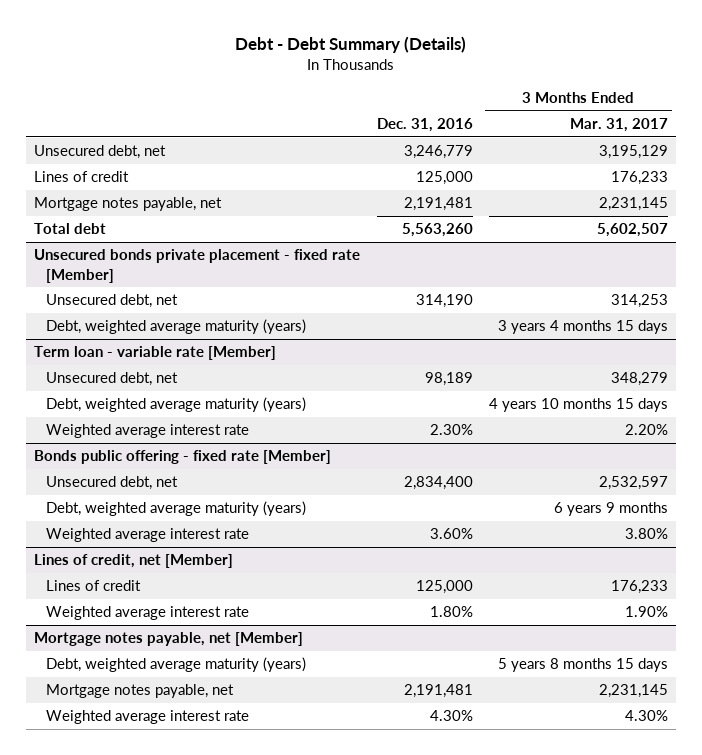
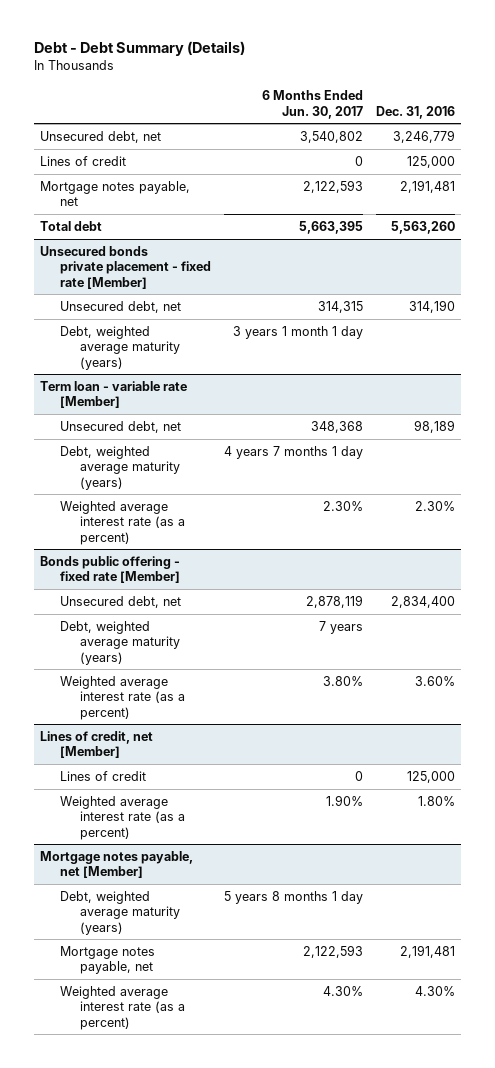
- | Dec. 31, 2016 | 3 Months Ended Mar. 31, 2017
+ | 6 Months Ended Jun. 30, 2017 | Dec. 31, 2016
@ Term loan - variable rate [Member]
- Weighted average interest rate | 2.30% | 2.20%
+ Weighted average interest rate (as a percent) | 2.30% | 2.30%
@ Bonds public offering - fixed rate [Member]
- Weighted average interest rate | 3.60% | 3.80%
+ Weighted average interest rate (as a percent) | 3.80% | 3.60%
@ Lines of credit, net [Member]
- Weighted average interest rate | 1.80% | 1.90%
+ Weighted average interest rate (as a percent) | 1.90% | 1.80%
@ Mortgage notes payable, net [Member]
- Weighted average interest rate | 4.30% | 4.30%
+ Weighted average interest rate (as a percent) | 4.30% | 4.30%

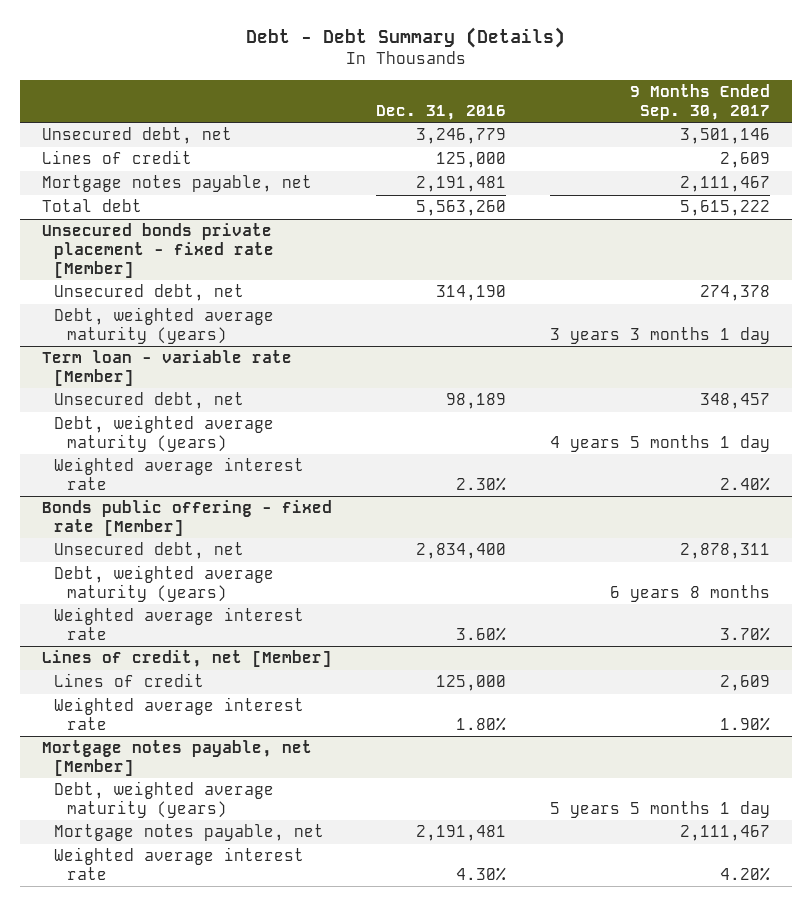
- | 6 Months Ended Jun. 30, 2017 | Dec. 31, 2016
+ | Dec. 31, 2016 | 9 Months Ended Sep. 30, 2017
@ Term loan - variable rate [Member]
- Weighted average interest rate (as a percent) | 2.30% | 2.30%
+ Weighted average interest rate | 2.30% | 2.40%
@ Bonds public offering - fixed rate [Member]
- Weighted average interest rate (as a percent) | 3.80% | 3.60%
+ Weighted average interest rate | 3.60% | 3.70%
@ Lines of credit, net [Member]
- Weighted average interest rate (as a percent) | 1.90% | 1.80%
+ Weighted average interest rate | 1.80% | 1.90%
@ Mortgage notes payable, net [Member]
- Weighted average interest rate (as a percent) | 4.30% | 4.30%
+ Weighted average interest rate | 4.30% | 4.20%

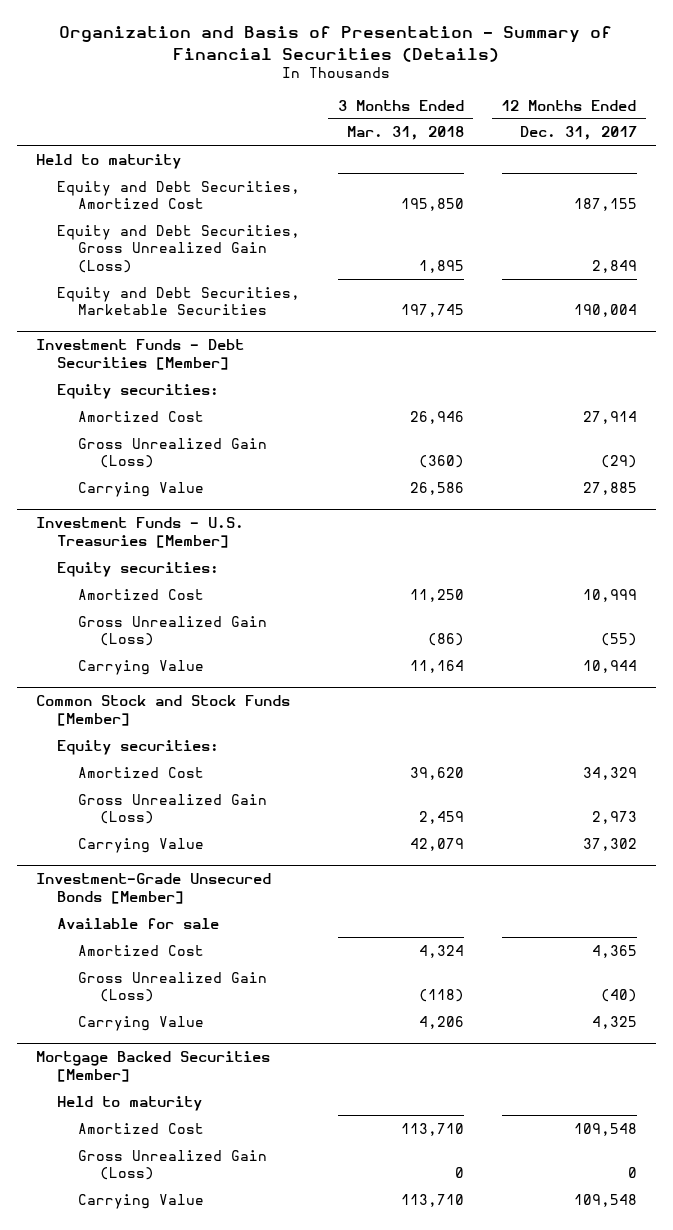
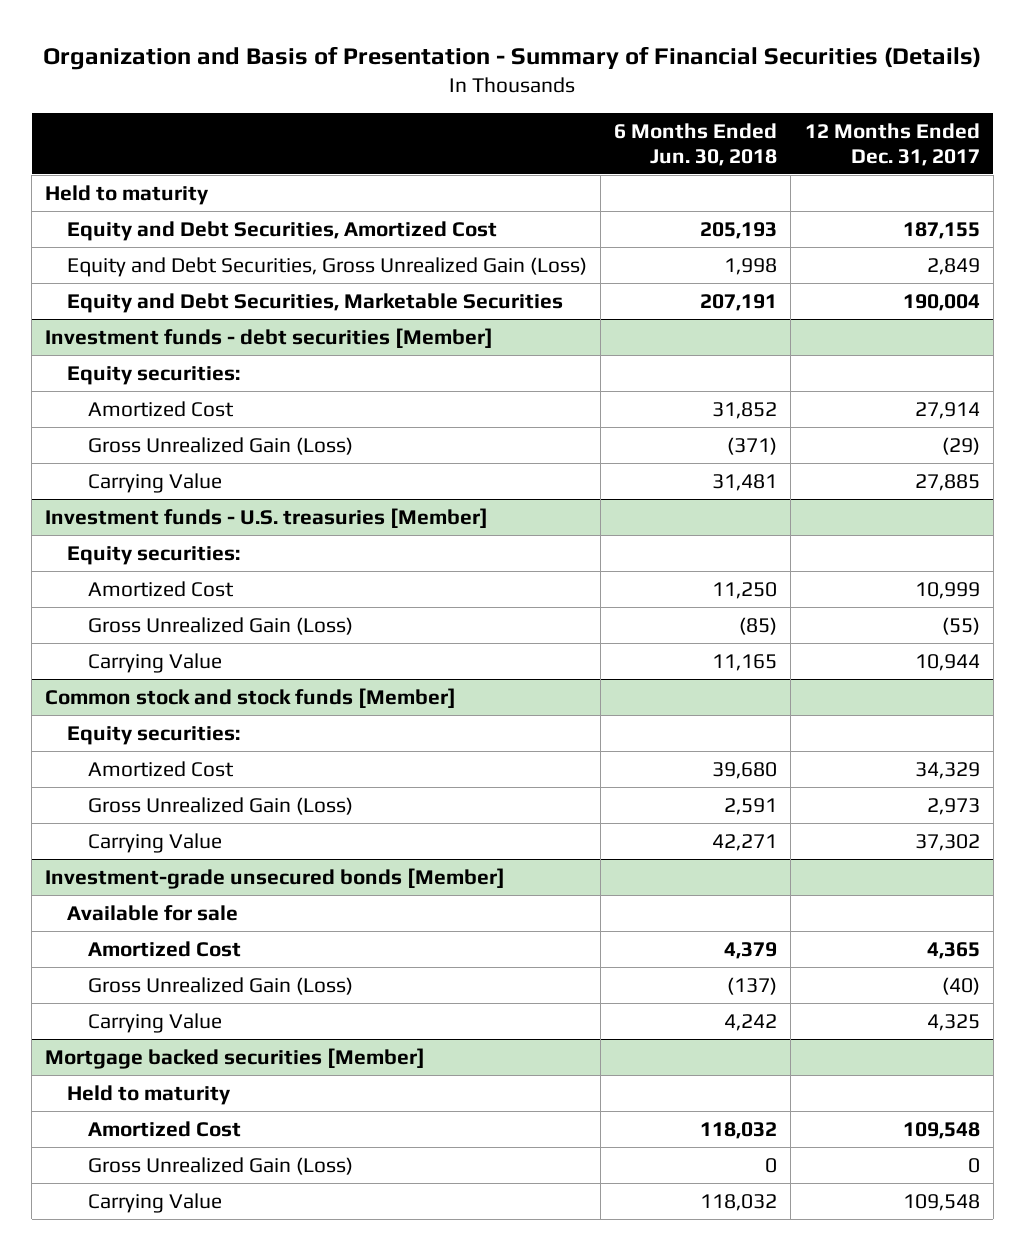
- | 3 Months Ended Mar. 31, 2018 | 12 Months Ended Dec. 31, 2017
+ | 6 Months Ended Jun. 30, 2018 | 12 Months Ended Dec. 31, 2017
- Investment Funds - Debt Securities [Member]
+ Investment funds - debt securities [Member]
- Investment Funds - U.S. Treasuries [Member]
+ Investment funds - U.S. treasuries [Member]
- Common Stock and Stock Funds [Member]
+ Common stock and stock funds [Member]
- Investment-Grade Unsecured Bonds [Member]
+ Investment-grade unsecured bonds [Member]
- Mortgage Backed Securities [Member]
+ Mortgage backed securities [Member]

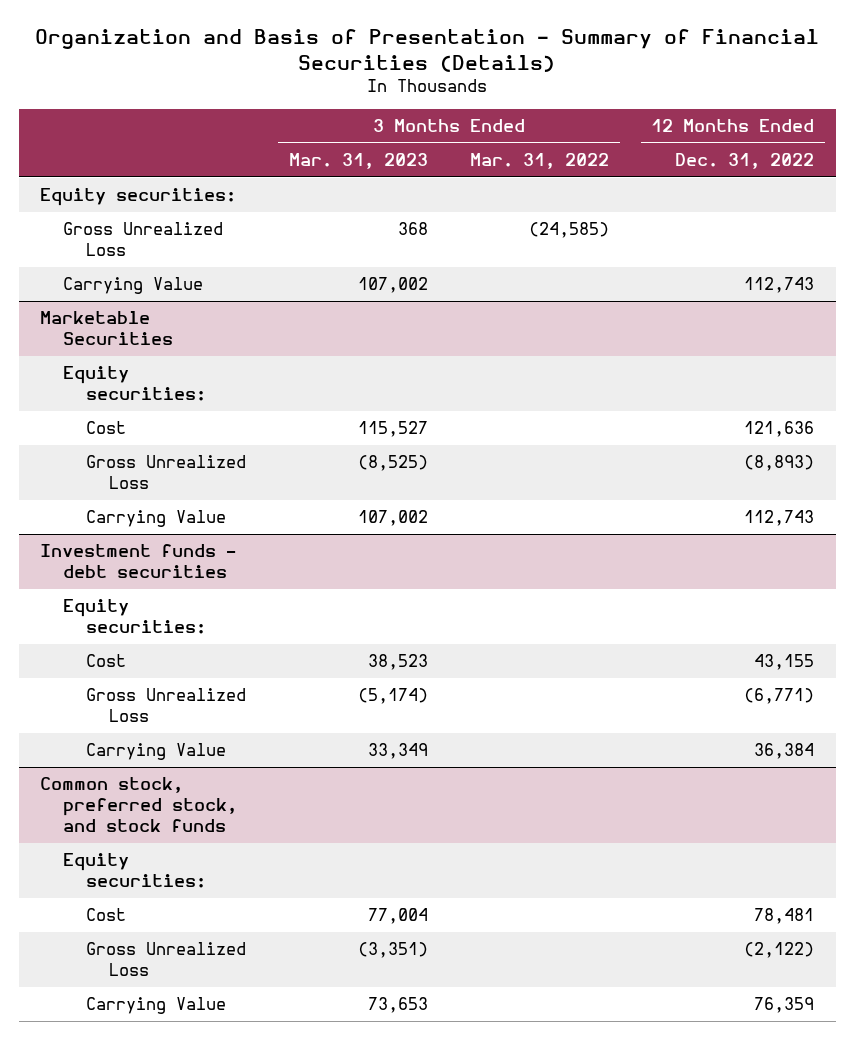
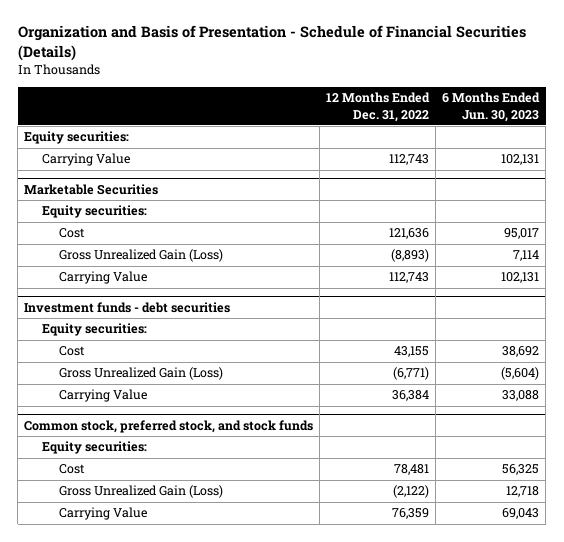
- Organization and Basis of Presentation - Summary of Financial Securities (Details)
+ Organization and Basis of Presentation - Schedule of Financial Securities (Details)
- | 3 Months Ended Mar. 31, 2023 | 3 Months Ended Mar. 31, 2022 | 12 Months Ended Dec. 31, 2022
+ | 12 Months Ended Dec. 31, 2022 | 6 Months Ended Jun. 30, 2023
- Gross Unrealized Loss | 368 | (24,585) |
@ Marketable Securities
- Gross Unrealized Loss | (8,525) | | (8,893)
+ Gross Unrealized Gain (Loss) | (8,893) | 7,114
@ Investment funds - debt securities
- Gross Unrealized Loss | (5,174) | | (6,771)
+ Gross Unrealized Gain (Loss) | (6,771) | (5,604)
@ Common stock, preferred stock, and stock funds
- Gross Unrealized Loss | (3,351) | | (2,122)
+ Gross Unrealized Gain (Loss) | (2,122) | 12,718

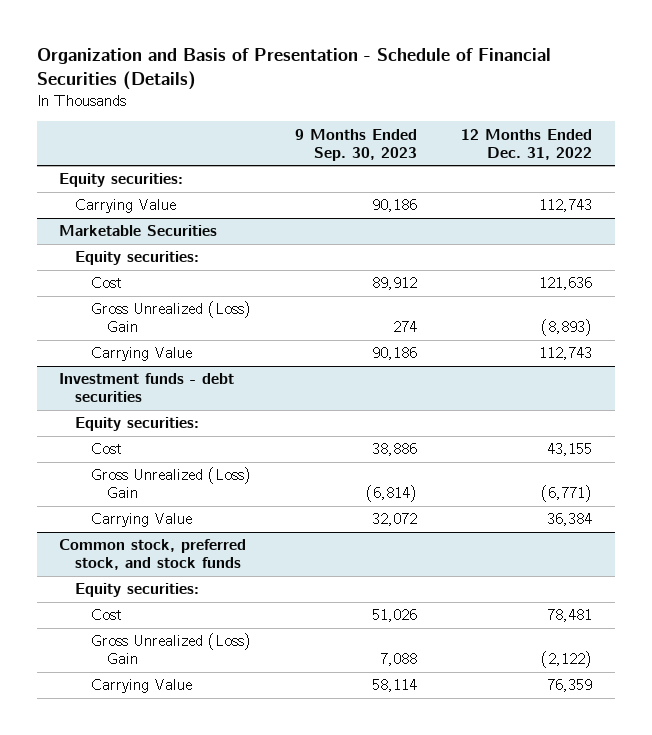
- | 12 Months Ended Dec. 31, 2022 | 6 Months Ended Jun. 30, 2023
+ | 9 Months Ended Sep. 30, 2023 | 12 Months Ended Dec. 31, 2022
@ Marketable Securities
- Gross Unrealized Gain (Loss) | (8,893) | 7,114
+ Gross Unrealized (Loss) Gain | 274 | (8,893)
@ Investment funds - debt securities
- Gross Unrealized Gain (Loss) | (6,771) | (5,604)
+ Gross Unrealized (Loss) Gain | (6,814) | (6,771)
@ Common stock, preferred stock, and stock funds
- Gross Unrealized Gain (Loss) | (2,122) | 12,718
+ Gross Unrealized (Loss) Gain | 7,088 | (2,122)

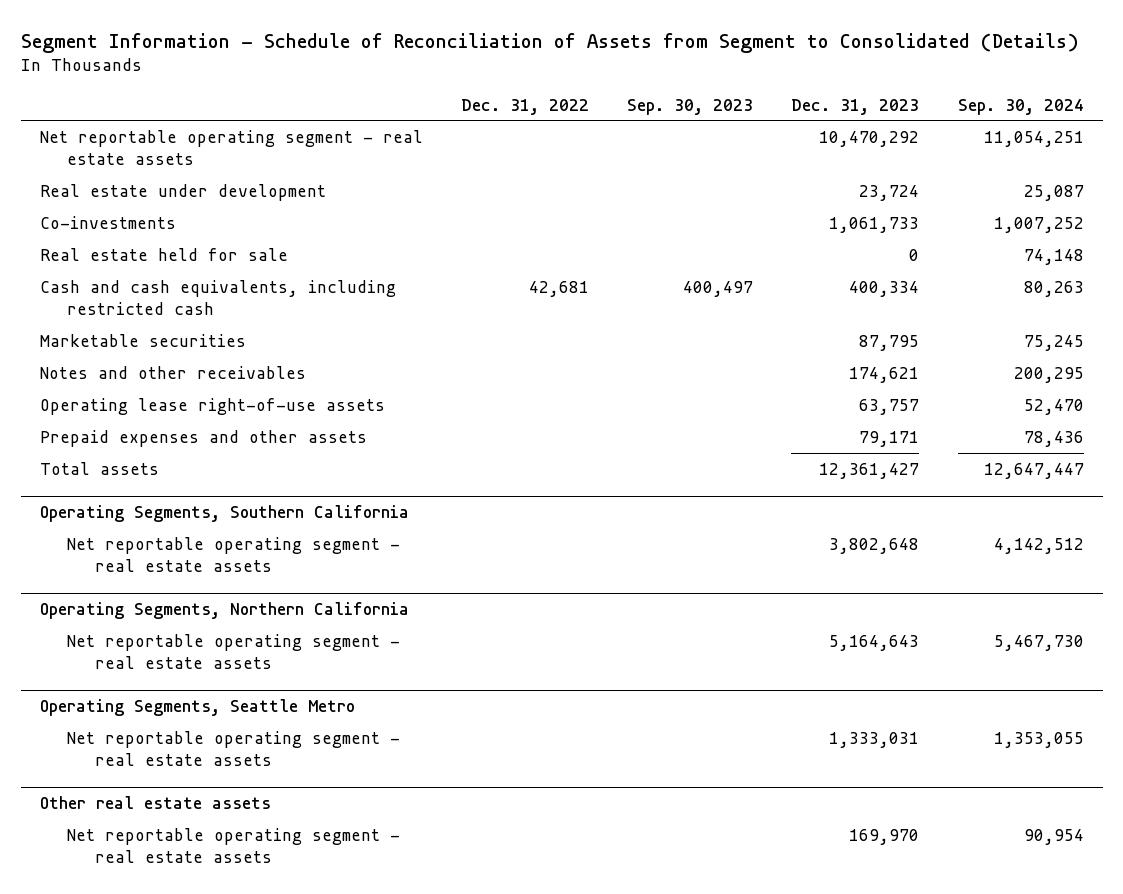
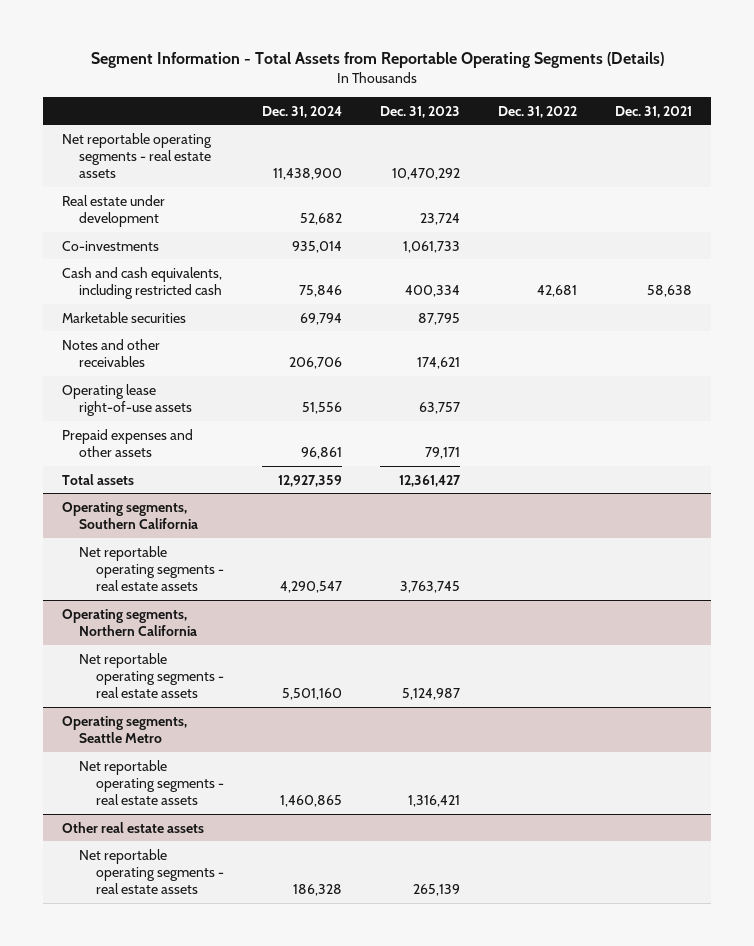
- Segment Information - Schedule of Reconciliation of Assets from Segment to Consolidated (Details)
+ Segment Information - Total Assets from Reportable Operating Segments (Details)
- | Dec. 31, 2022 | Sep. 30, 2023 | Dec. 31, 2023 | Sep. 30, 2024
+ | Dec. 31, 2024 | Dec. 31, 2023 | Dec. 31, 2022 | Dec. 31, 2021
- Net reportable operating segment - real estate assets | | | 10,470,292 | 11,054,251
+ Net reportable operating segments - real estate assets | 11,438,900 | 10,470,292 | |
- Real estate held for sale | | | 0 | 74,148
- Operating Segments, Southern California
- Net reportable operating segment - real estate assets | | | 3,802,648 | 4,142,512
- Operating Segments, Northern California
- Net reportable operating segment - real estate assets | | | 5,164,643 | 5,467,730
- Operating Segments, Seattle Metro
- Net reportable operating segment - real estate assets | | | 1,333,031 | 1,353,055
+ Operating segments, Southern California
+ Net reportable operating segments - real estate assets | 4,290,547 | 3,763,745 | |
+ Operating segments, Northern California
+ Net reportable operating segments - real estate assets | 5,501,160 | 5,124,987 | |
+ Operating segments, Seattle Metro
+ Net reportable operating segments - real estate assets | 1,460,865 | 1,316,421 | |
@ Other real estate assets
- Net reportable operating segment - real estate assets | | | 169,970 | 90,954
+ Net reportable operating segments - real estate assets | 186,328 | 265,139 | |

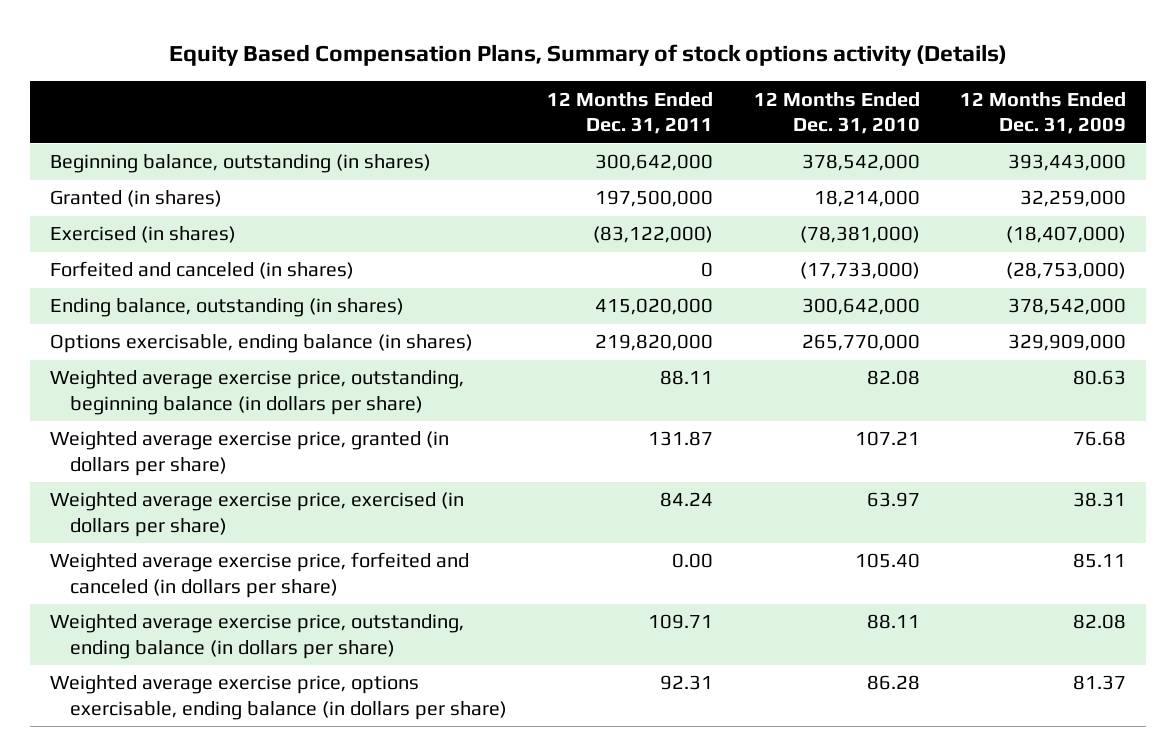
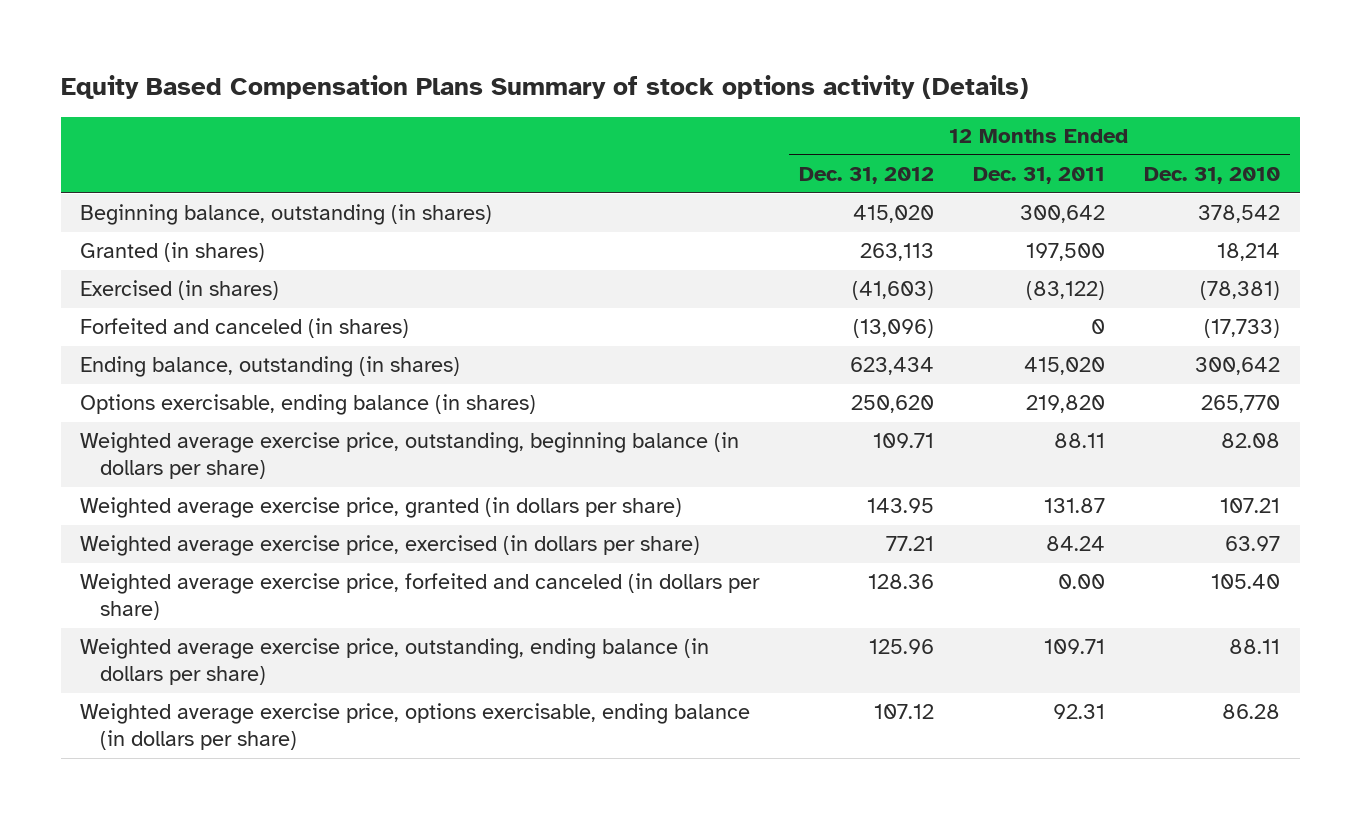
- Equity Based Compensation Plans, Summary of stock options activity (Details)
+ Equity Based Compensation Plans Summary of stock options activity (Details)
- | 12 Months Ended Dec. 31, 2011 | 12 Months Ended Dec. 31, 2010 | 12 Months Ended Dec. 31, 2009
+ | 12 Months Ended Dec. 31, 2012 | 12 Months Ended Dec. 31, 2011 | 12 Months Ended Dec. 31, 2010
- Beginning balance, outstanding (in shares) | 300,642,000 | 378,542,000 | 393,443,000
- Granted (in shares) | 197,500,000 | 18,214,000 | 32,259,000
- Exercised (in shares) | (83,122,000) | (78,381,000) | (18,407,000)
- Forfeited and canceled (in shares) | 0 | (17,733,000) | (28,753,000)
- Ending balance, outstanding (in shares) | 415,020,000 | 300,642,000 | 378,542,000
- Options exercisable, ending balance (in shares) | 219,820,000 | 265,770,000 | 329,909,000
+ Beginning balance, outstanding (in shares) | 415,020 | 300,642 | 378,542
+ Granted (in shares) | 263,113 | 197,500 | 18,214
+ Exercised (in shares) | (41,603) | (83,122) | (78,381)
+ Forfeited and canceled (in shares) | (13,096) | 0 | (17,733)
+ Ending balance, outstanding (in shares) | 623,434 | 415,020 | 300,642
+ Options exercisable, ending balance (in shares) | 250,620 | 219,820 | 265,770

